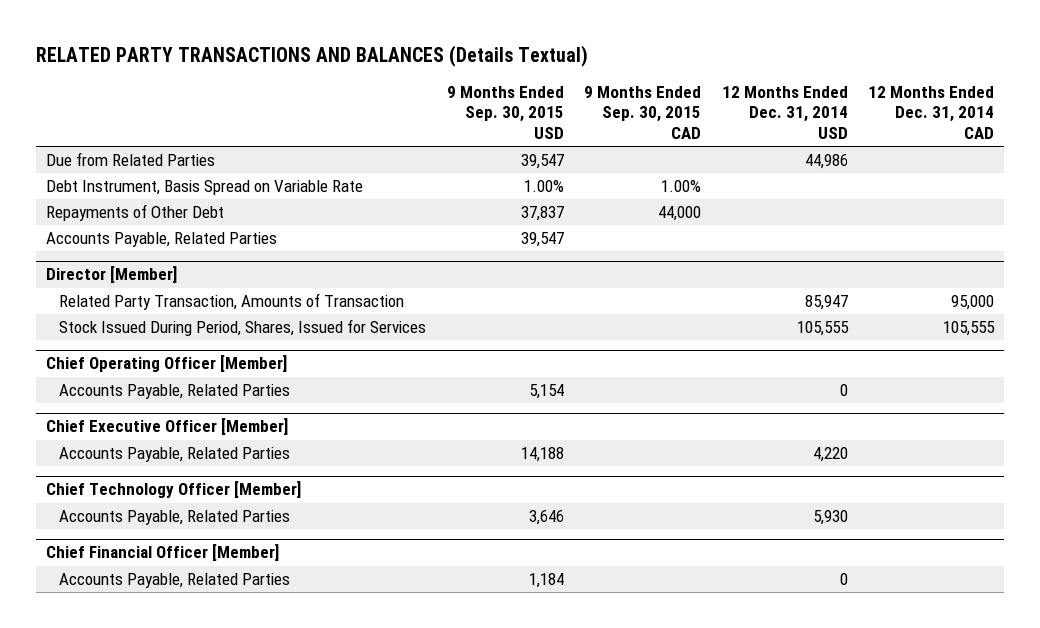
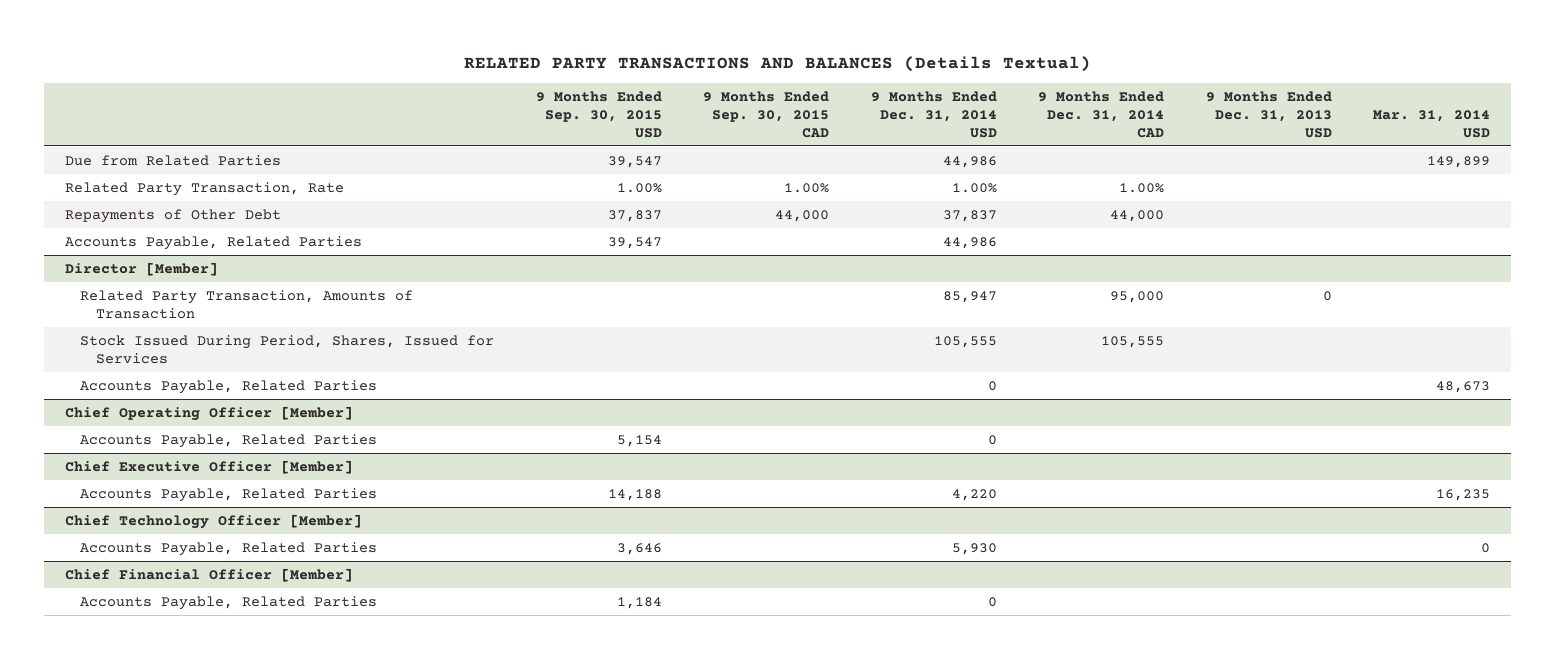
- | 9 Months Ended Sep. 30, 2015 USD | 9 Months Ended Sep. 30, 2015 CAD | 12 Months Ended Dec. 31, 2014 USD | 12 Months Ended Dec. 31, 2014 CAD
+ | 9 Months Ended Sep. 30, 2015 USD | 9 Months Ended Sep. 30, 2015 CAD | 9 Months Ended Dec. 31, 2014 USD | 9 Months Ended Dec. 31, 2014 CAD | 9 Months Ended Dec. 31, 2013 USD | Mar. 31, 2014 USD
- Debt Instrument, Basis Spread on Variable Rate | 1.00% | 1.00% | |
+ Related Party Transaction, Rate | 1.00% | 1.00% | 1.00% | 1.00% | |
@ Director [Member]
+ Accounts Payable, Related Parties | | | 0 | | | 48,673

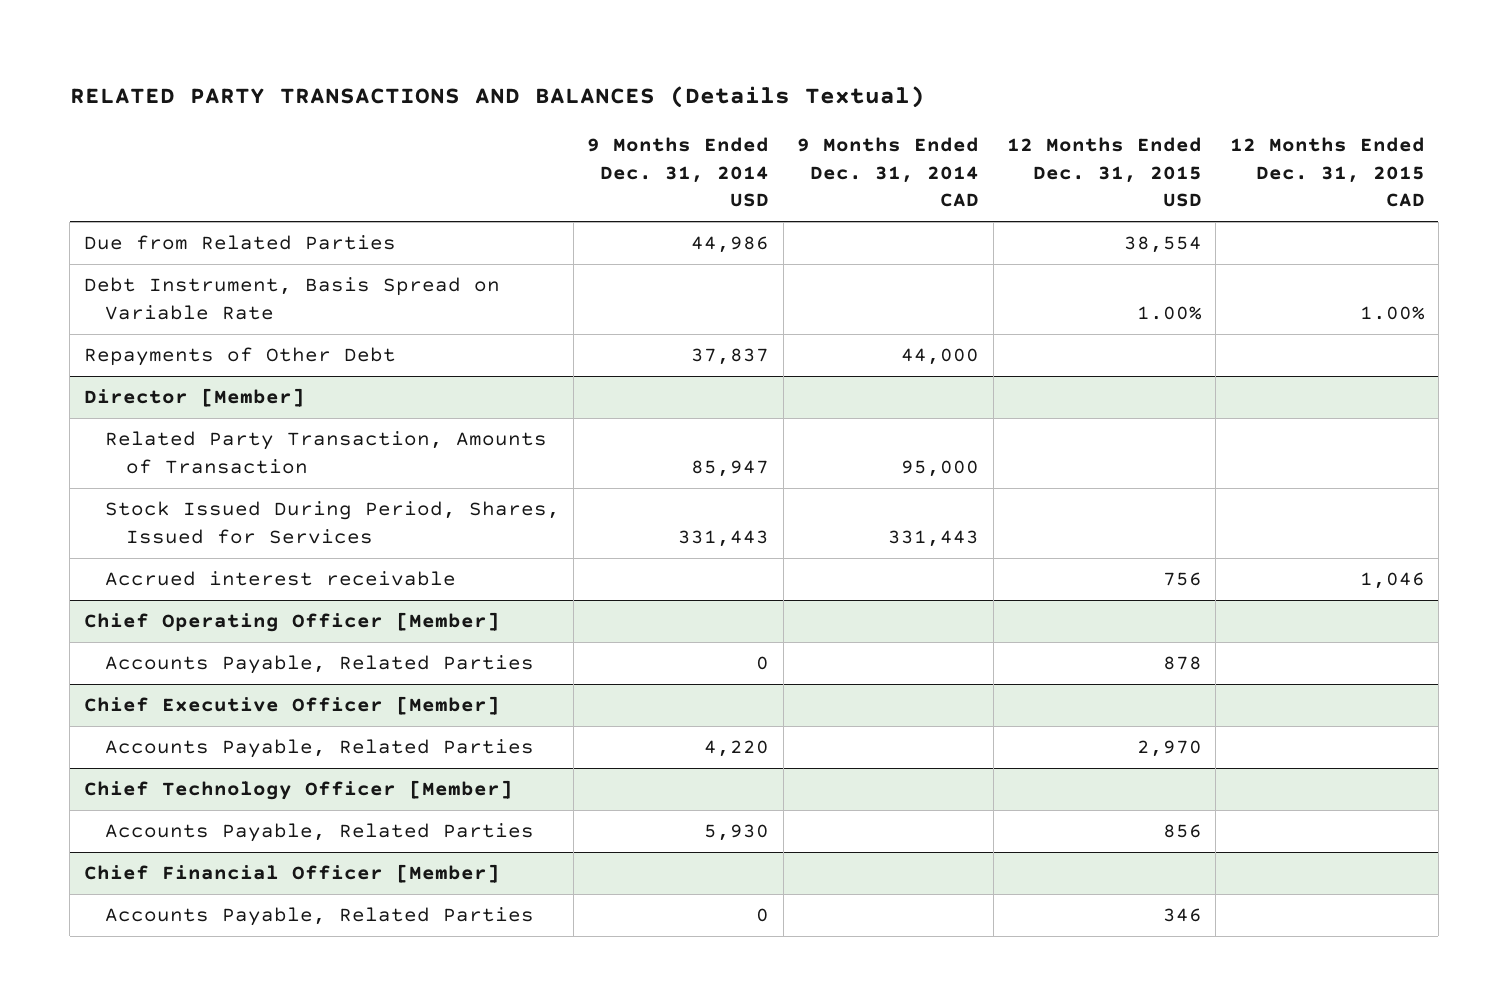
- | 9 Months Ended Sep. 30, 2015 USD | 9 Months Ended Sep. 30, 2015 CAD | 9 Months Ended Dec. 31, 2014 USD | 9 Months Ended Dec. 31, 2014 CAD | 9 Months Ended Dec. 31, 2013 USD | Mar. 31, 2014 USD
+ | 9 Months Ended Dec. 31, 2014 USD | 9 Months Ended Dec. 31, 2014 CAD | 12 Months Ended Dec. 31, 2015 USD | 12 Months Ended Dec. 31, 2015 CAD
- Related Party Transaction, Rate | 1.00% | 1.00% | 1.00% | 1.00% | |
+ Debt Instrument, Basis Spread on Variable Rate | | | 1.00% | 1.00%
- Accounts Payable, Related Parties | 39,547 | | 44,986 | | |
@ Director [Member]
- Stock Issued During Period, Shares, Issued for Services | | | 105,555 | 105,555 | |
- Accounts Payable, Related Parties | | | 0 | | | 48,673
+ Stock Issued During Period, Shares, Issued for Services | 331,443 | 331,443 | |
+ Accrued interest receivable | | | 756 | 1,046

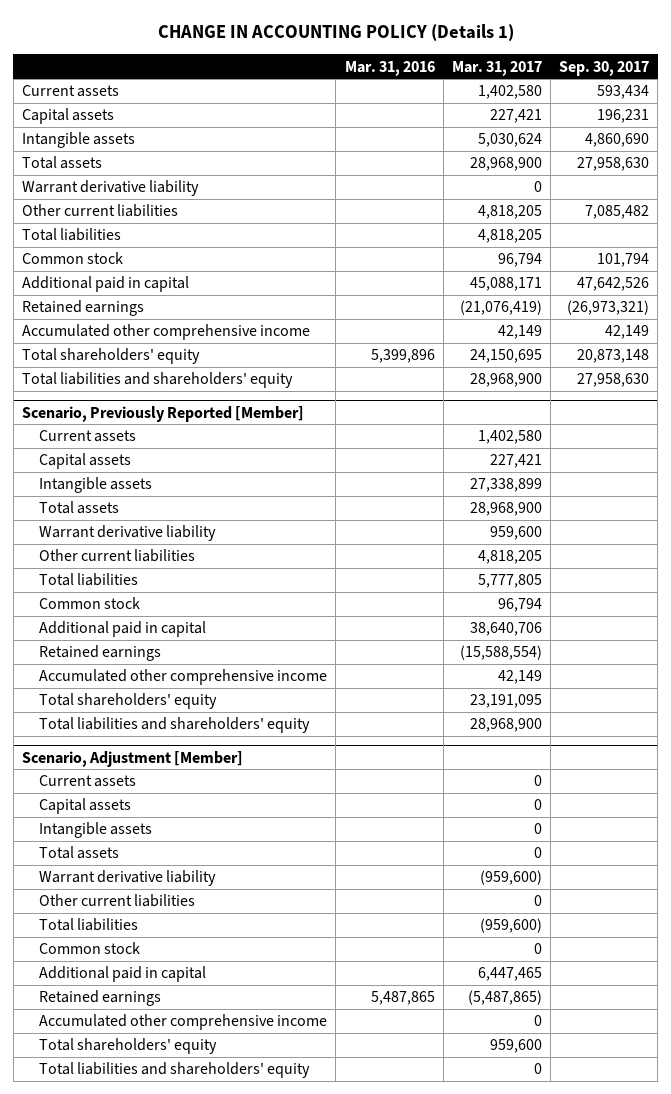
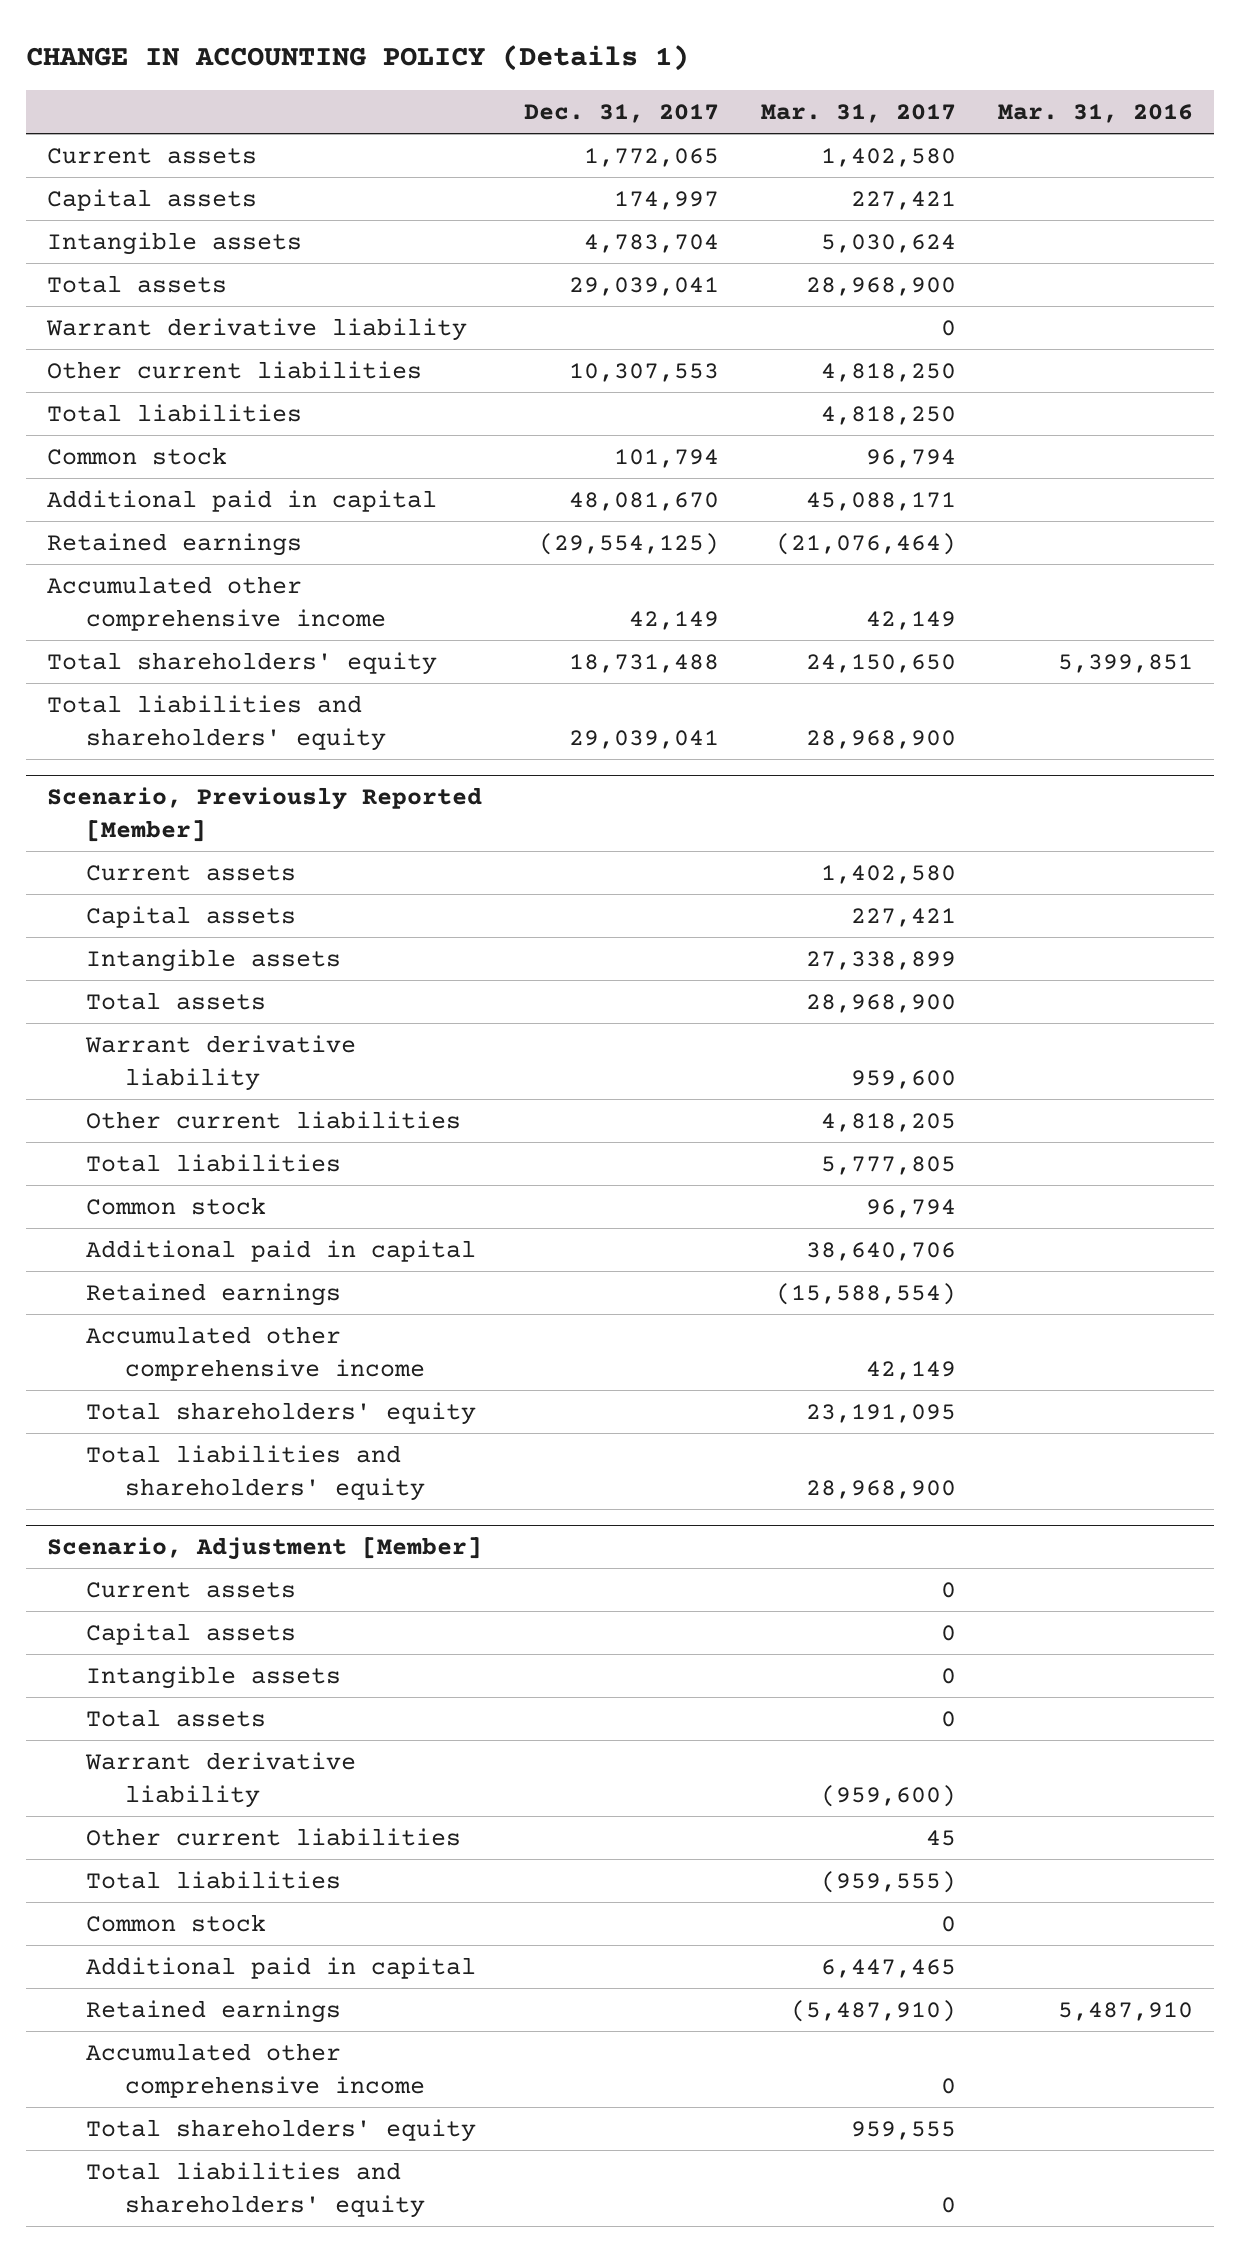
- | Mar. 31, 2016 | Mar. 31, 2017 | Sep. 30, 2017
+ | Dec. 31, 2017 | Mar. 31, 2017 | Mar. 31, 2016
- Other current liabilities | | 4,818,205 | 7,085,482
- Total liabilities | | 4,818,205 |
+ Other current liabilities | 10,307,553 | 4,818,250 |
+ Total liabilities | | 4,818,250 |
- Retained earnings | | (21,076,419) | (26,973,321)
+ Retained earnings | (29,554,125) | (21,076,464) |
- Total shareholders' equity | 5,399,896 | 24,150,695 | 20,873,148
+ Total shareholders' equity | 18,731,488 | 24,150,650 | 5,399,851
@ Scenario, Adjustment [Member]
- Other current liabilities | | 0 |
- Total liabilities | | (959,600) |
+ Other current liabilities | | 45 |
+ Total liabilities | | (959,555) |
- Retained earnings | 5,487,865 | (5,487,865) |
+ Retained earnings | | (5,487,910) | 5,487,910
- Total shareholders' equity | | 959,600 |
+ Total shareholders' equity | | 959,555 |

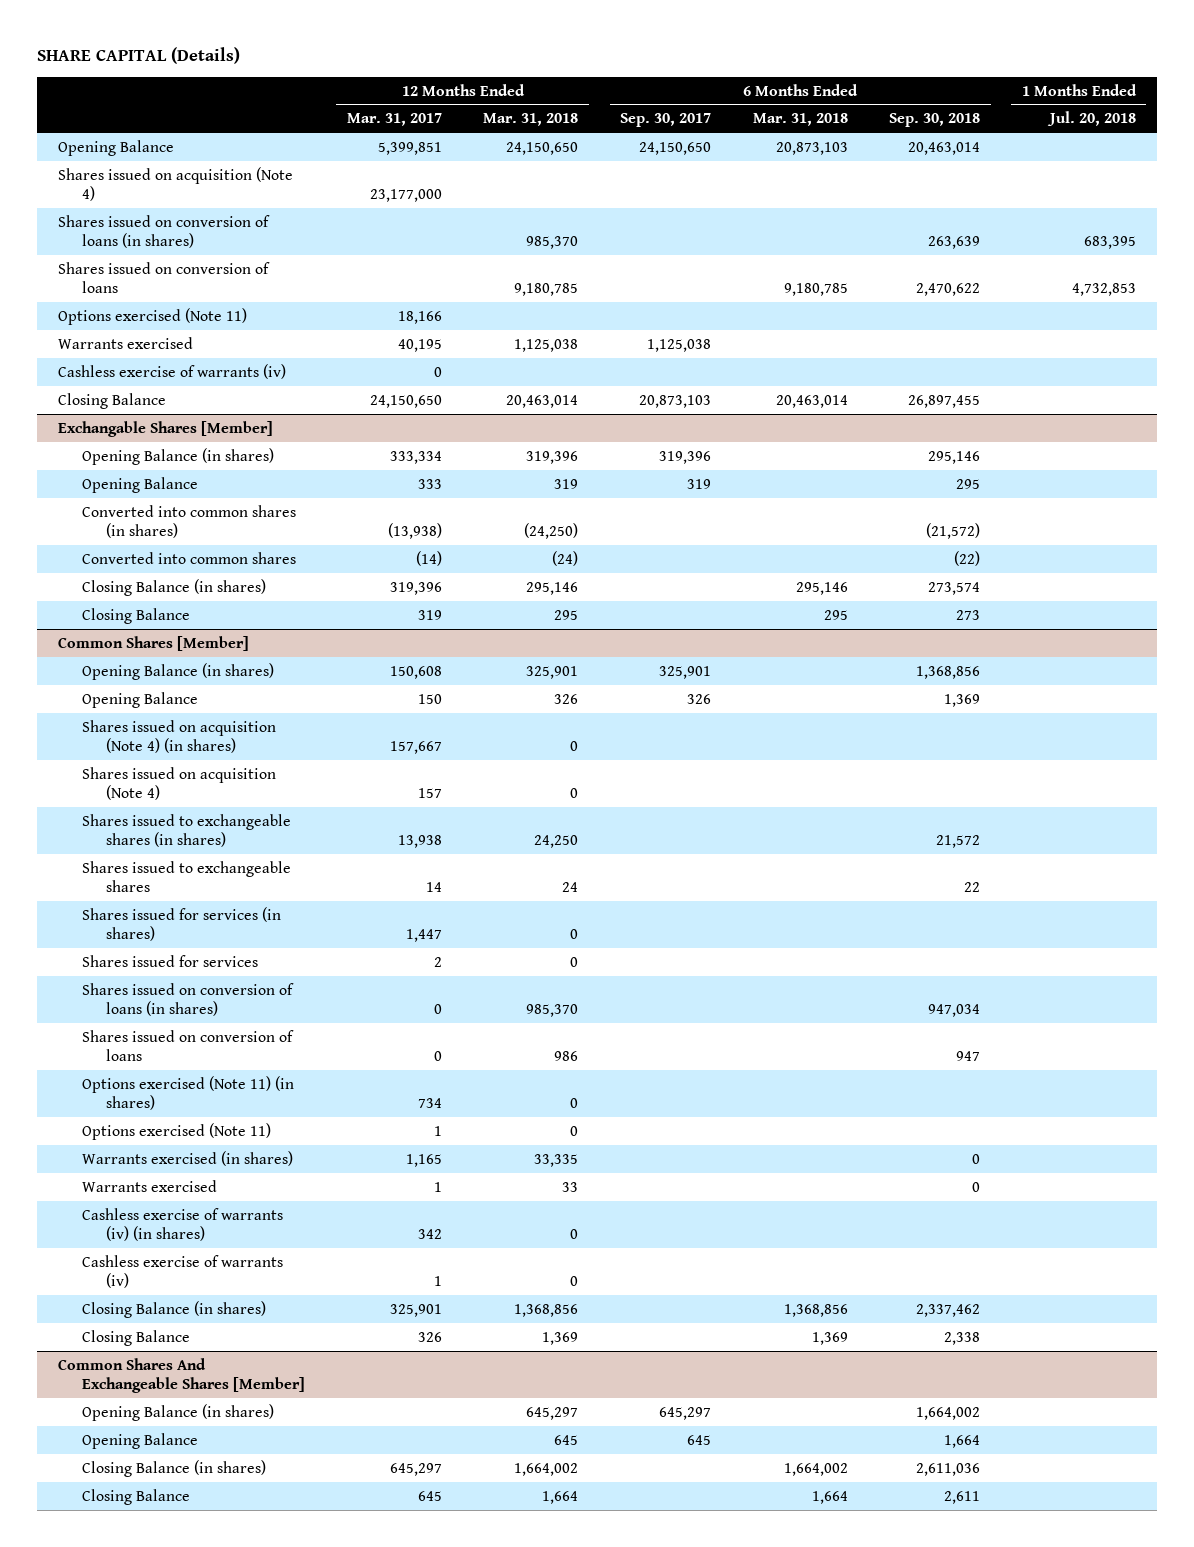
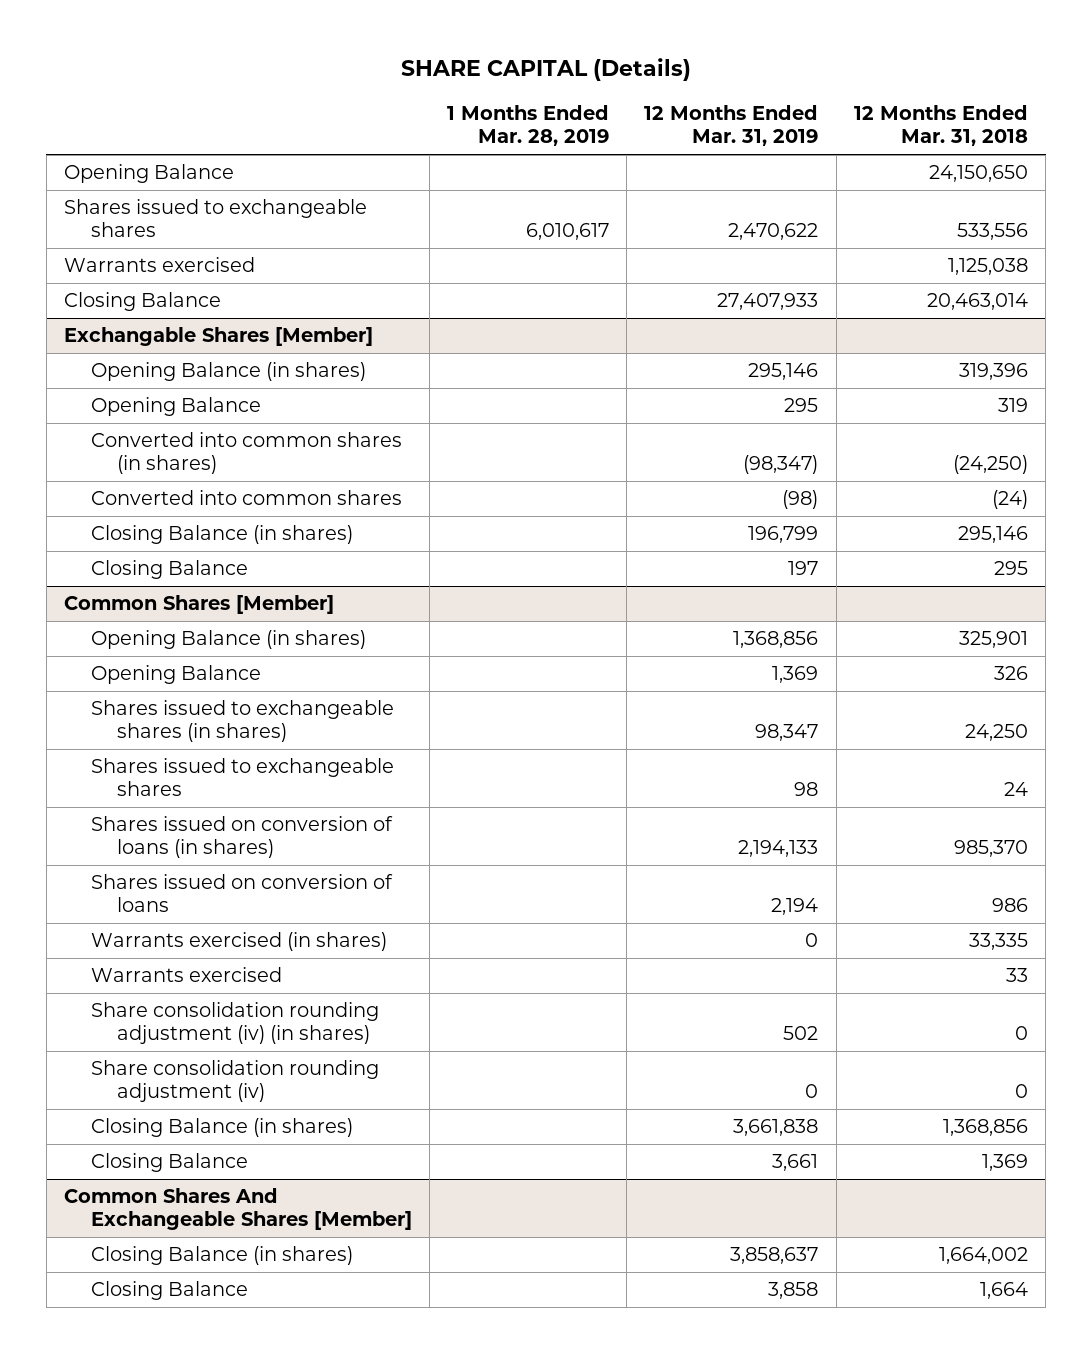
- | 12 Months Ended Mar. 31, 2017 | 12 Months Ended Mar. 31, 2018 | 6 Months Ended Sep. 30, 2017 | 6 Months Ended Mar. 31, 2018 | 6 Months Ended Sep. 30, 2018 | 1 Months Ended Jul. 20, 2018
+ | 1 Months Ended Mar. 28, 2019 | 12 Months Ended Mar. 31, 2019 | 12 Months Ended Mar. 31, 2018
- Shares issued on acquisition (Note 4) | 23,177,000 | | | | |
- Shares issued on conversion of loans (in shares) | | 985,370 | | | 263,639 | 683,395
- Shares issued on conversion of loans | | 9,180,785 | | 9,180,785 | 2,470,622 | 4,732,853
- Options exercised (Note 11) | 18,166 | | | | |
+ Shares issued to exchangeable shares | 6,010,617 | 2,470,622 | 533,556
- Cashless exercise of warrants (iv) | 0 | | | | |
@ Common Shares [Member]
- Shares issued on acquisition (Note 4) (in shares) | 157,667 | 0 | | | |
- Shares issued on acquisition (Note 4) | 157 | 0 | | | |
- Shares issued for services (in shares) | 1,447 | 0 | | | |
- Shares issued for services | 2 | 0 | | | |
- Options exercised (Note 11) (in shares) | 734 | 0 | | | |
- Options exercised (Note 11) | 1 | 0 | | | |
- Cashless exercise of warrants (iv) (in shares) | 342 | 0 | | | |
- Cashless exercise of warrants (iv) | 1 | 0 | | | |
+ Share consolidation rounding adjustment (iv) (in shares) | | 502 | 0
+ Share consolidation rounding adjustment (iv) | | 0 | 0
@ Common Shares And Exchangeable Shares [Member]
- Opening Balance (in shares) | | 645,297 | 645,297 | | 1,664,002 |
- Opening Balance | | 645 | 645 | | 1,664 |

